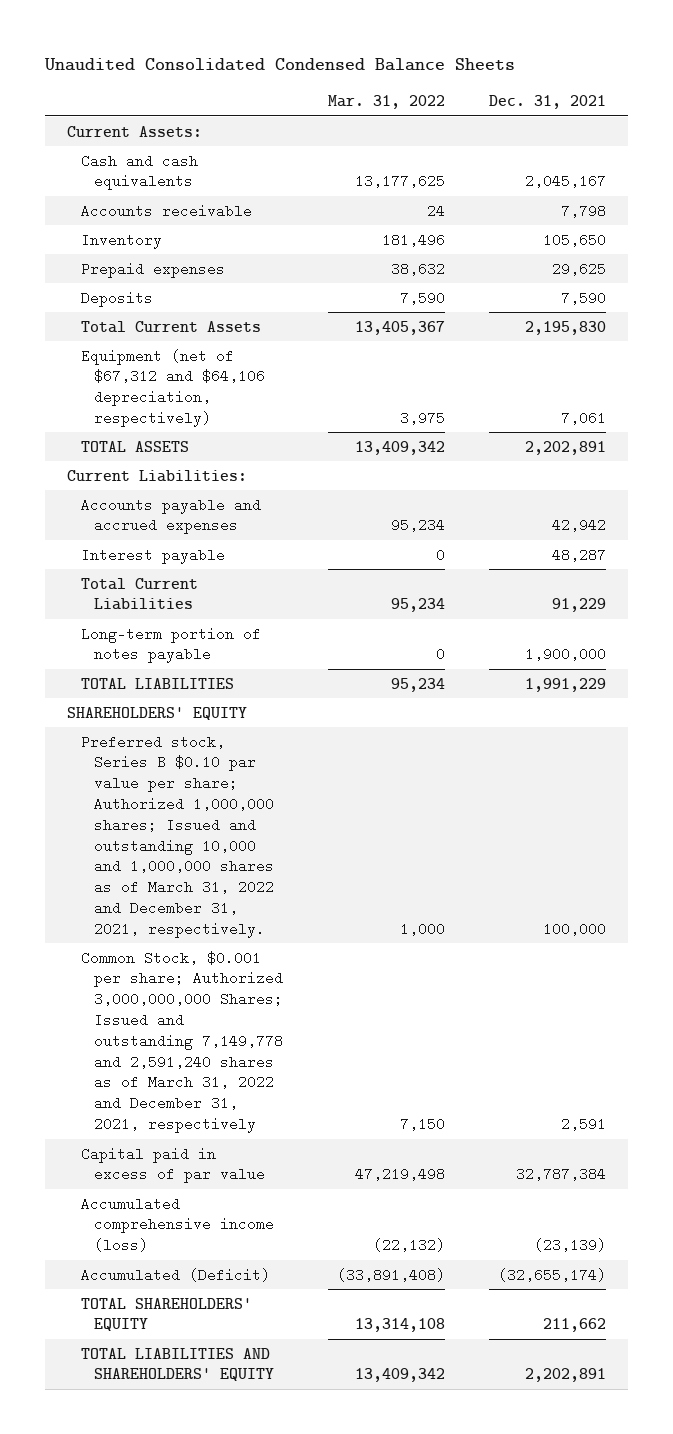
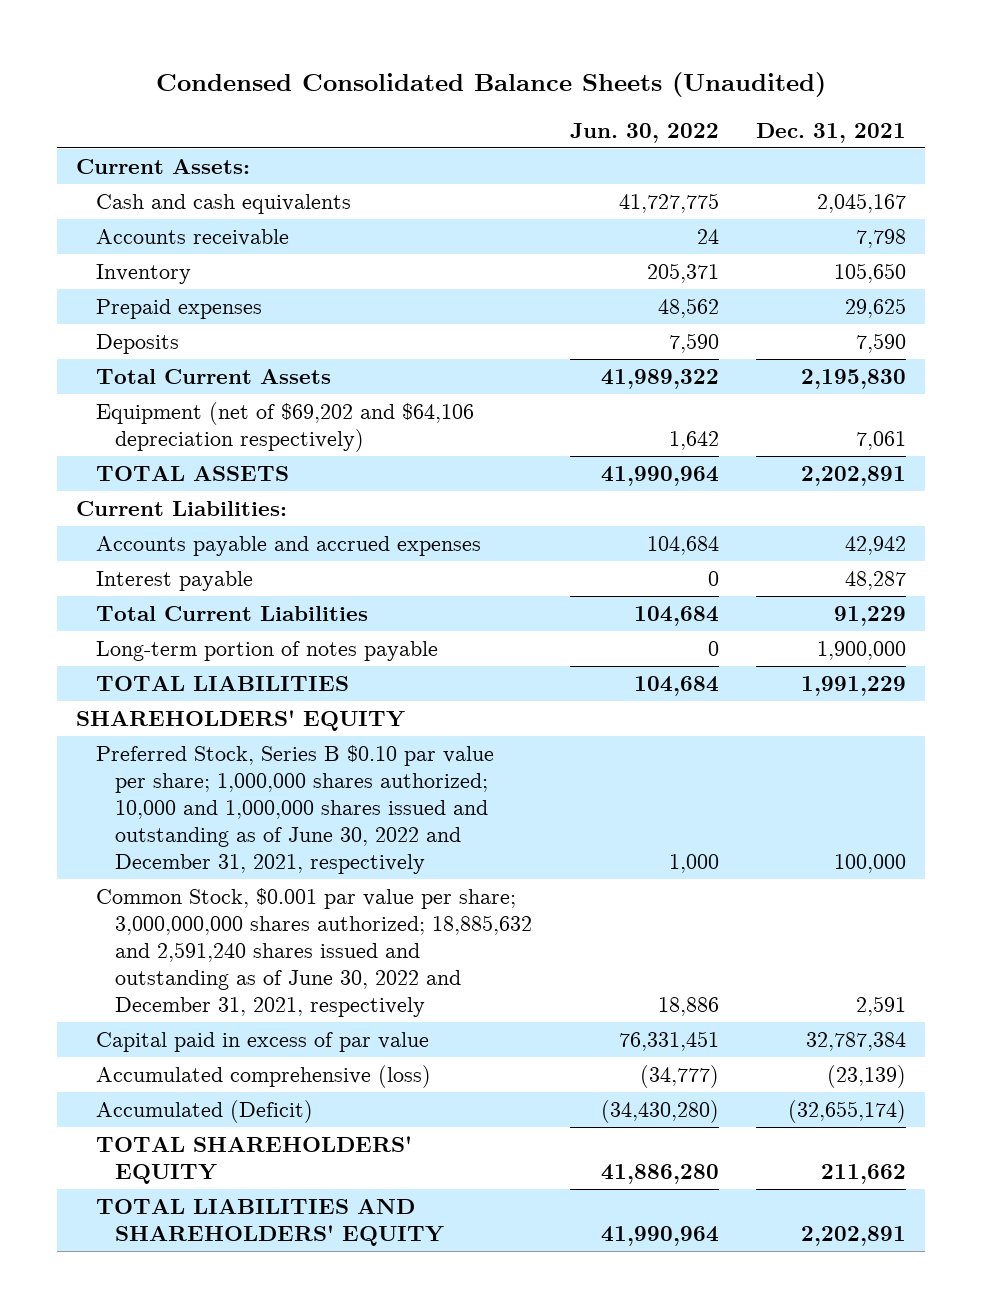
- Unaudited Consolidated Condensed Balance Sheets
+ Condensed Consolidated Balance Sheets (Unaudited)
- | Mar. 31, 2022 | Dec. 31, 2021
+ | Jun. 30, 2022 | Dec. 31, 2021
- Equipment (net of $67,312 and $64,106 depreciation, respectively) | 3,975 | 7,061
+ Equipment (net of $69,202 and $64,106 depreciation respectively) | 1,642 | 7,061
- Preferred stock, Series B $0.10 par value per share; Authorized 1,000,000 shares; Issued and outstanding 10,000 and 1,000,000 shares as of March 31, 2022 and December 31, 2021, respectively. | 1,000 | 100,000
- Common Stock, $0.001 per share; Authorized 3,000,000,000 Shares; Issued and outstanding 7,149,778 and 2,591,240 shares as of March 31, 2022 and December 31, 2021, respectively | 7,150 | 2,591
+ Preferred Stock, Series B $0.10 par value per share; 1,000,000 shares authorized; 10,000 and 1,000,000 shares issued and outstanding as of June 30, 2022 and December 31, 2021, respectively | 1,000 | 100,000
+ Common Stock, $0.001 par value per share; 3,000,000,000 shares authorized; 18,885,632 and 2,591,240 shares issued and outstanding as of June 30, 2022 and December 31, 2021, respectively | 18,886 | 2,591
- Accumulated comprehensive income (loss) | (22,132) | (23,139)
+ Accumulated comprehensive (loss) | (34,777) | (23,139)

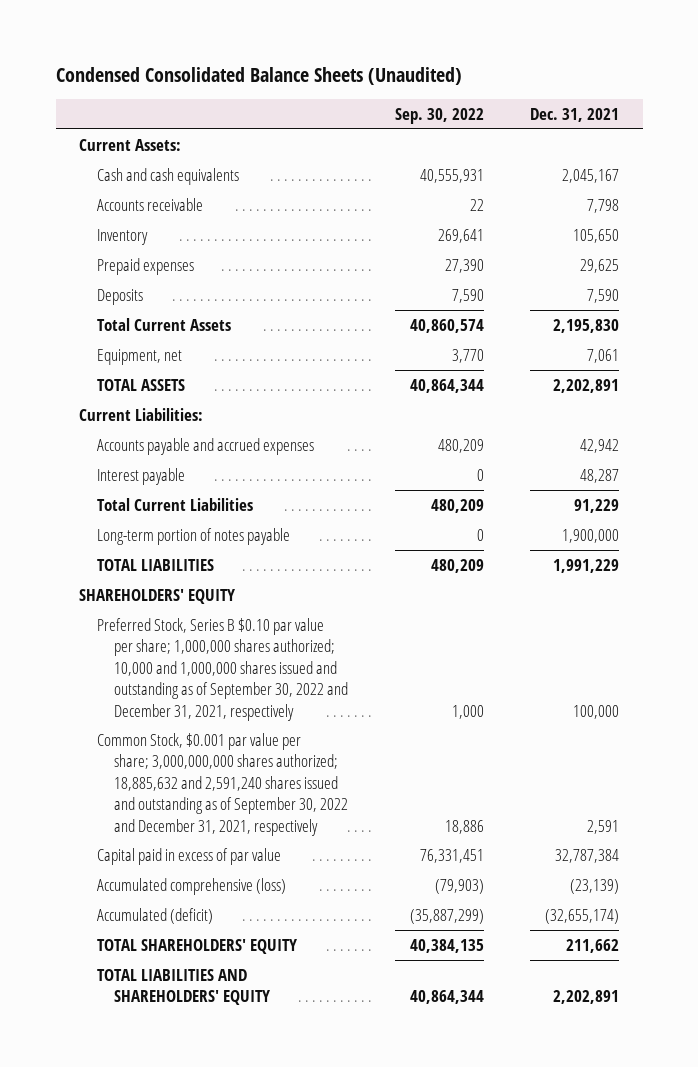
- | Jun. 30, 2022 | Dec. 31, 2021
+ | Sep. 30, 2022 | Dec. 31, 2021
- Equipment (net of $69,202 and $64,106 depreciation respectively) | 1,642 | 7,061
+ Equipment, net | 3,770 | 7,061
- Preferred Stock, Series B $0.10 par value per share; 1,000,000 shares authorized; 10,000 and 1,000,000 shares issued and outstanding as of June 30, 2022 and December 31, 2021, respectively | 1,000 | 100,000
- Common Stock, $0.001 par value per share; 3,000,000,000 shares authorized; 18,885,632 and 2,591,240 shares issued and outstanding as of June 30, 2022 and December 31, 2021, respectively | 18,886 | 2,591
+ Preferred Stock, Series B $0.10 par value per share; 1,000,000 shares authorized; 10,000 and 1,000,000 shares issued and outstanding as of September 30, 2022 and December 31, 2021, respectively | 1,000 | 100,000
+ Common Stock, $0.001 par value per share; 3,000,000,000 shares authorized; 18,885,632 and 2,591,240 shares issued and outstanding as of September 30, 2022 and December 31, 2021, respectively | 18,886 | 2,591
- Accumulated (Deficit) | (34,430,280) | (32,655,174)
+ Accumulated (deficit) | (35,887,299) | (32,655,174)

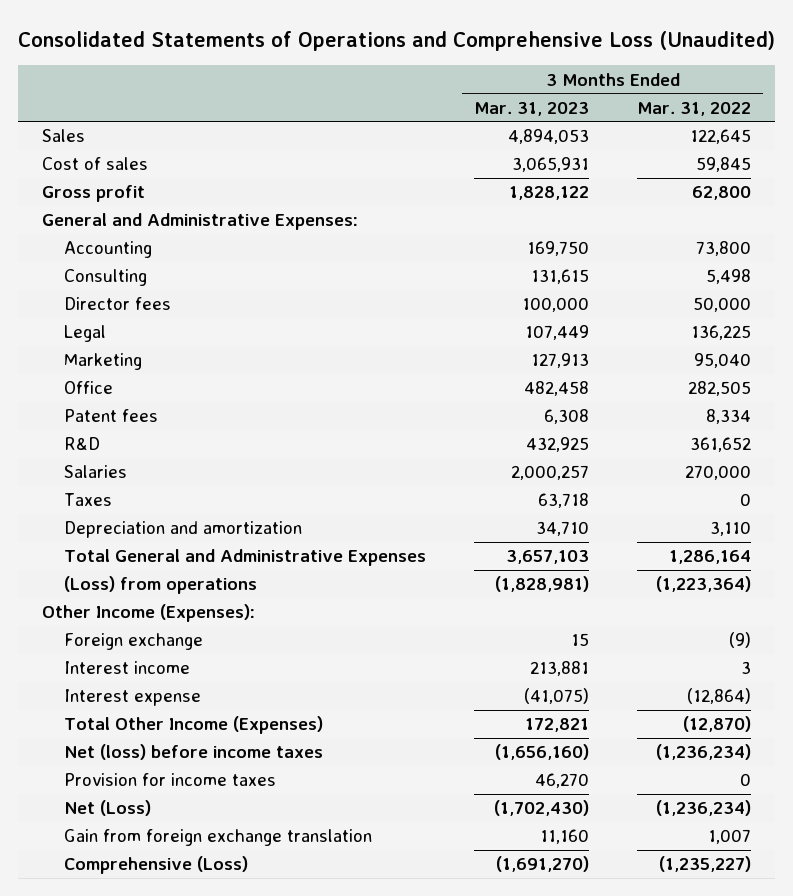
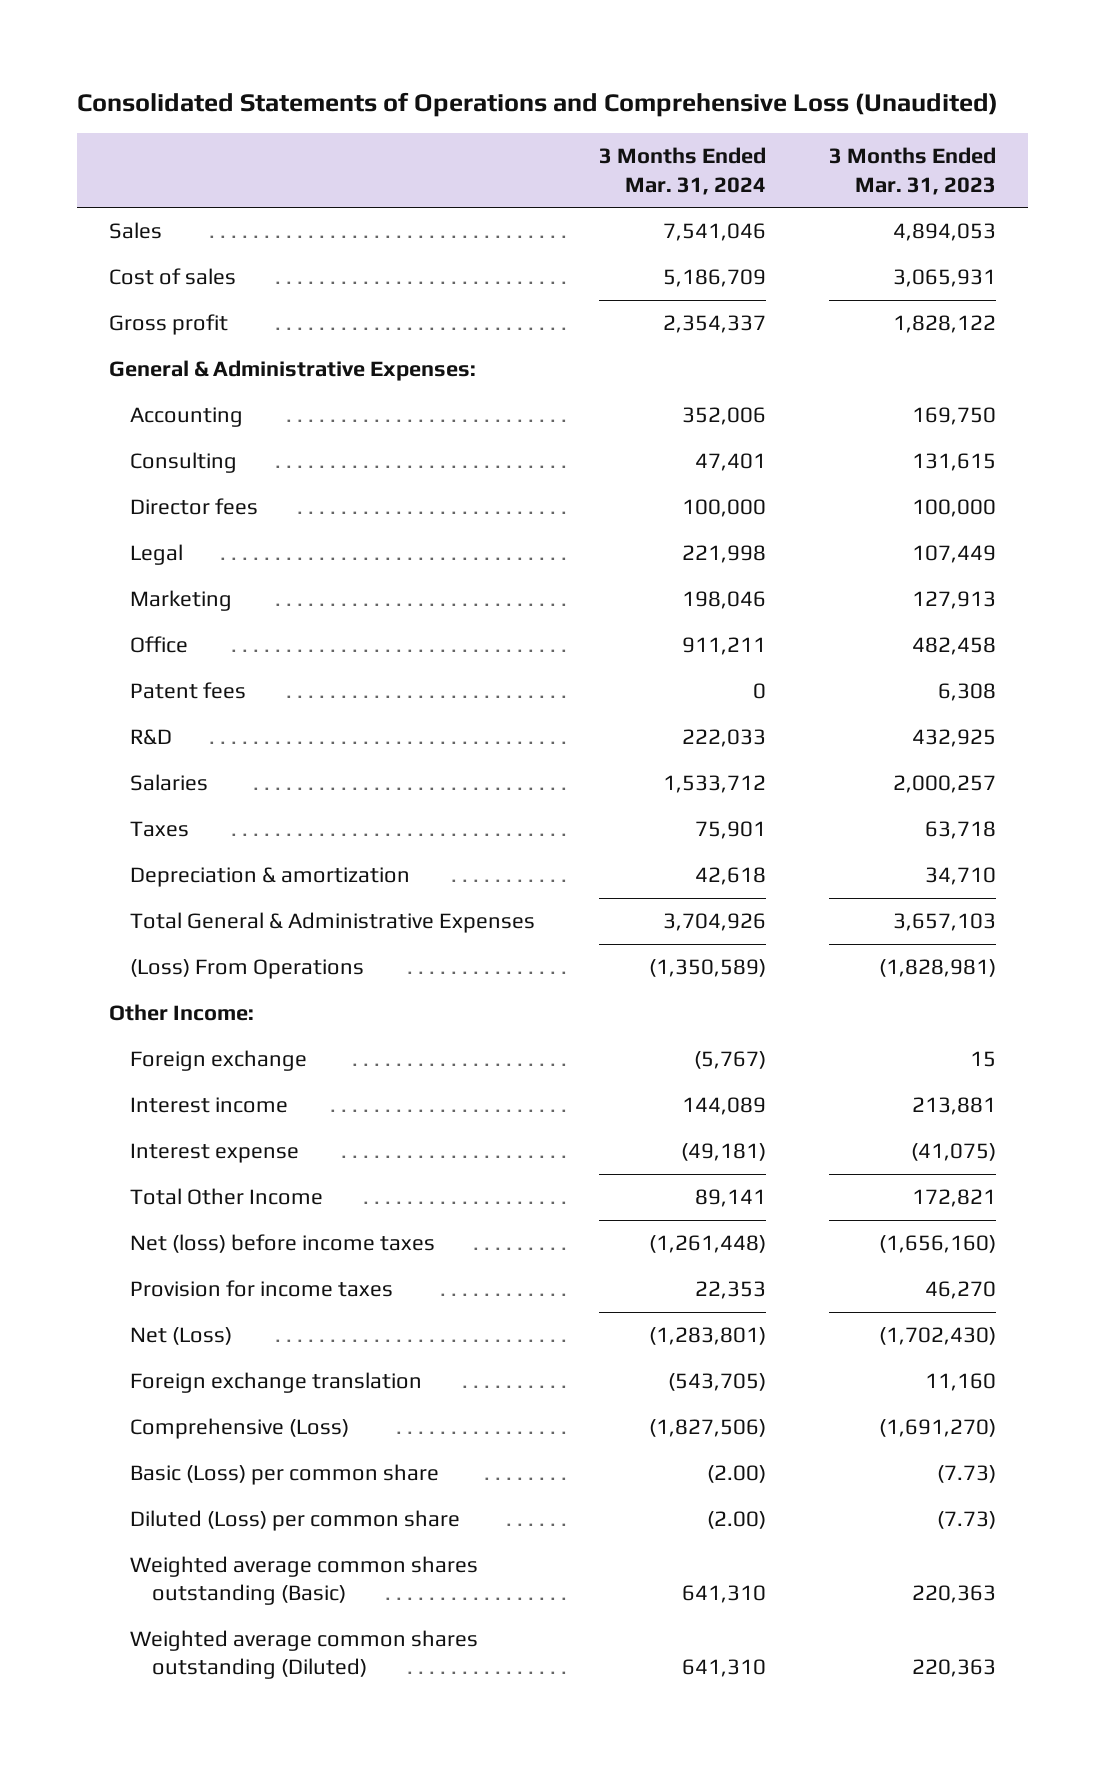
- | 3 Months Ended Mar. 31, 2023 | 3 Months Ended Mar. 31, 2022
+ | 3 Months Ended Mar. 31, 2024 | 3 Months Ended Mar. 31, 2023
- General and Administrative Expenses:
+ General & Administrative Expenses:
- Depreciation and amortization | 34,710 | 3,110
- Total General and Administrative Expenses | 3,657,103 | 1,286,164
- (Loss) from operations | (1,828,981) | (1,223,364)
- Other Income (Expenses):
+ Depreciation & amortization | 42,618 | 34,710
+ Total General & Administrative Expenses | 3,704,926 | 3,657,103
+ (Loss) From Operations | (1,350,589) | (1,828,981)
+ Other Income:
- Total Other Income (Expenses) | 172,821 | (12,870)
+ Total Other Income | 89,141 | 172,821
- Gain from foreign exchange translation | 11,160 | 1,007
+ Foreign exchange translation | (543,705) | 11,160
+ Basic (Loss) per common share | (2.00) | (7.73)
+ Diluted (Loss) per common share | (2.00) | (7.73)
+ Weighted average common shares outstanding (Basic) | 641,310 | 220,363
+ Weighted average common shares outstanding (Diluted) | 641,310 | 220,363

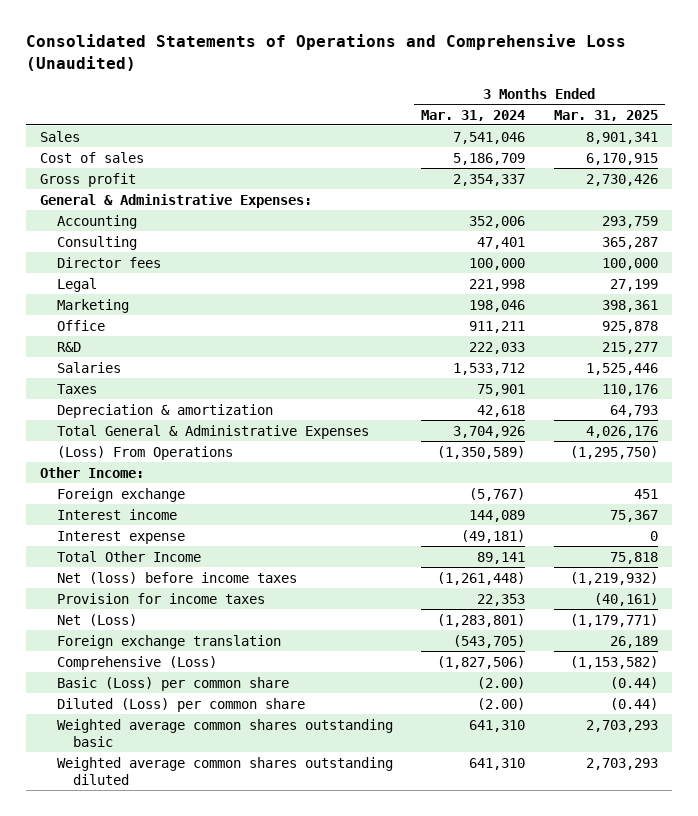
- | 3 Months Ended Mar. 31, 2024 | 3 Months Ended Mar. 31, 2023
+ | 3 Months Ended Mar. 31, 2024 | 3 Months Ended Mar. 31, 2025
- Patent fees | 0 | 6,308
- Weighted average common shares outstanding (Basic) | 641,310 | 220,363
- Weighted average common shares outstanding (Diluted) | 641,310 | 220,363
+ Weighted average common shares outstanding basic | 641,310 | 2,703,293
+ Weighted average common shares outstanding diluted | 641,310 | 2,703,293

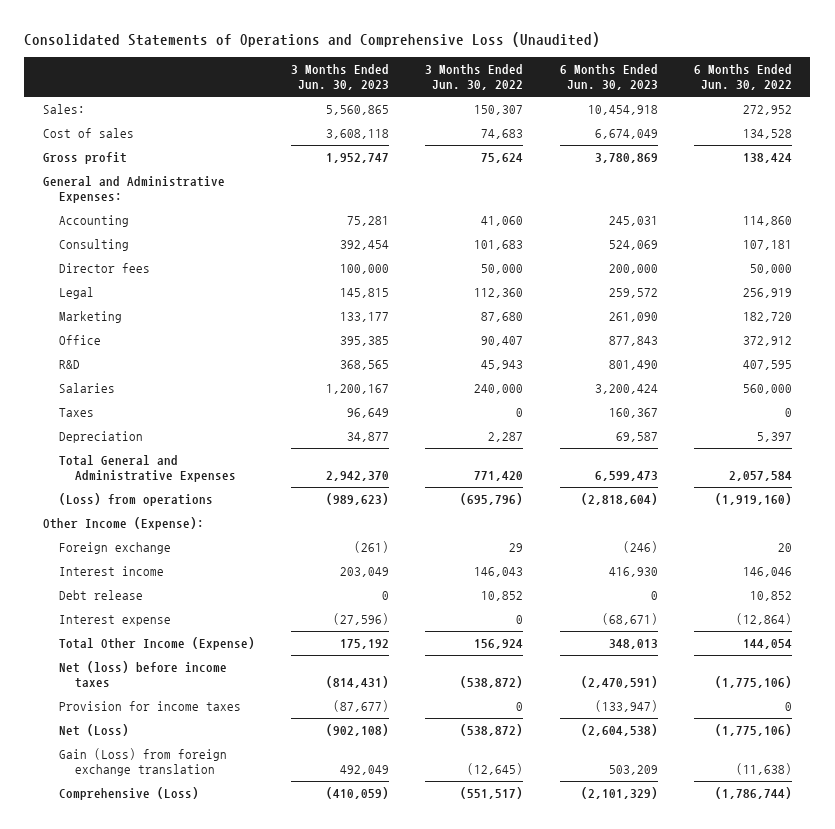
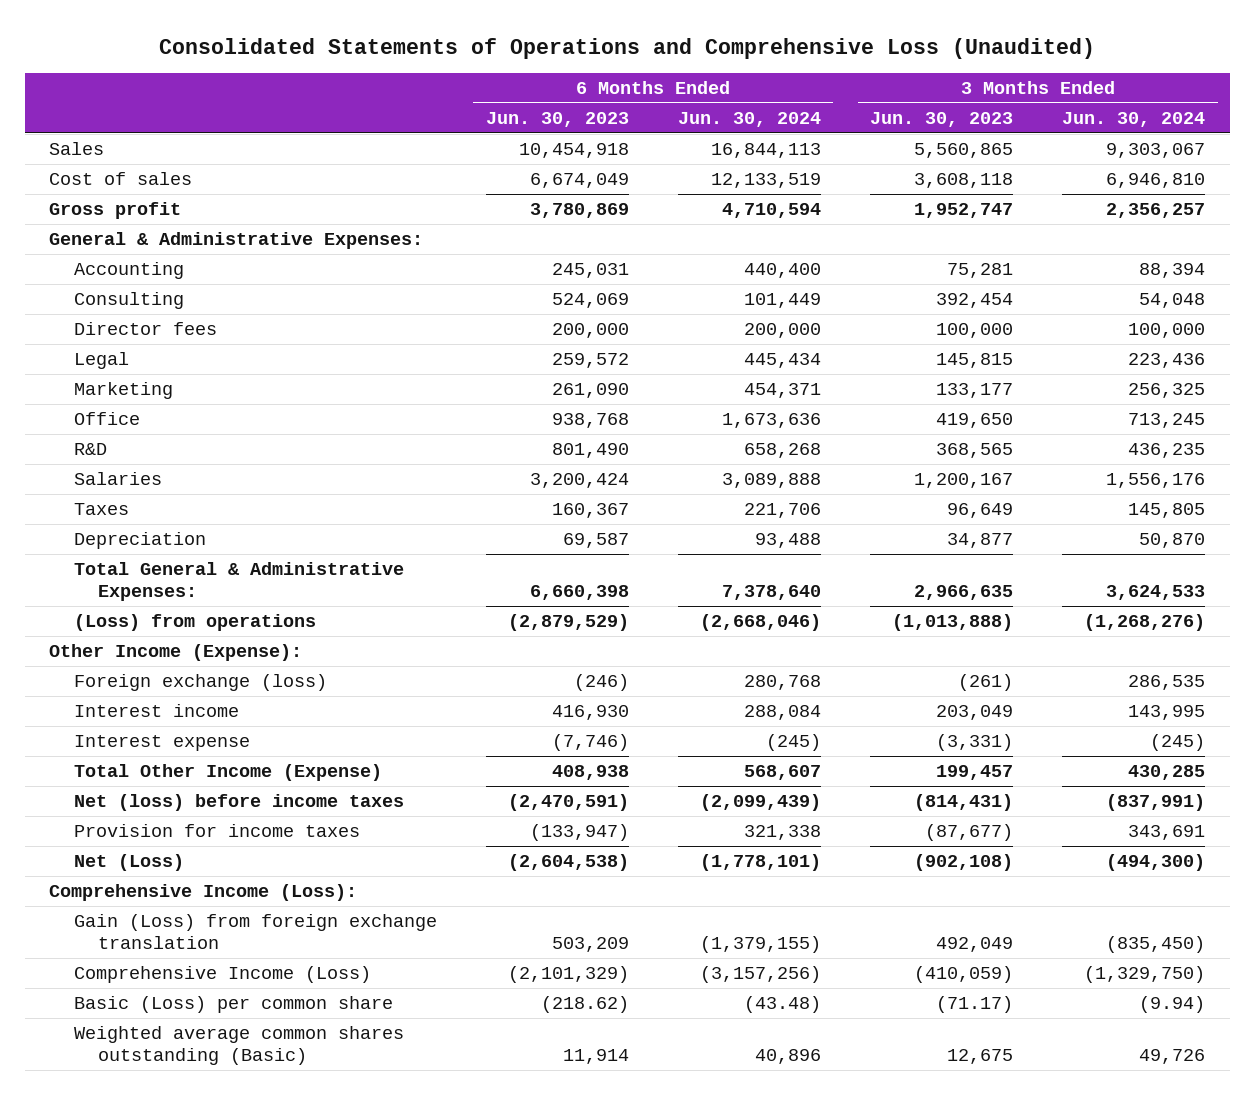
- | 3 Months Ended Jun. 30, 2023 | 3 Months Ended Jun. 30, 2022 | 6 Months Ended Jun. 30, 2023 | 6 Months Ended Jun. 30, 2022
+ | 6 Months Ended Jun. 30, 2023 | 6 Months Ended Jun. 30, 2024 | 3 Months Ended Jun. 30, 2023 | 3 Months Ended Jun. 30, 2024
- Sales: | 5,560,865 | 150,307 | 10,454,918 | 272,952
+ Sales | 10,454,918 | 16,844,113 | 5,560,865 | 9,303,067
- General and Administrative Expenses:
+ General & Administrative Expenses:
- Office | 395,385 | 90,407 | 877,843 | 372,912
+ Office | 938,768 | 1,673,636 | 419,650 | 713,245
- Total General and Administrative Expenses | 2,942,370 | 771,420 | 6,599,473 | 2,057,584
- (Loss) from operations | (989,623) | (695,796) | (2,818,604) | (1,919,160)
+ Total General & Administrative Expenses: | 6,660,398 | 7,378,640 | 2,966,635 | 3,624,533
+ (Loss) from operations | (2,879,529) | (2,668,046) | (1,013,888) | (1,268,276)
- Foreign exchange | (261) | 29 | (246) | 20
+ Foreign exchange (loss) | (246) | 280,768 | (261) | 286,535
- Debt release | 0 | 10,852 | 0 | 10,852
- Interest expense | (27,596) | 0 | (68,671) | (12,864)
- Total Other Income (Expense) | 175,192 | 156,924 | 348,013 | 144,054
+ Interest expense | (7,746) | (245) | (3,331) | (245)
+ Total Other Income (Expense) | 408,938 | 568,607 | 199,457 | 430,285
+ Comprehensive Income (Loss):
- Comprehensive (Loss) | (410,059) | (551,517) | (2,101,329) | (1,786,744)
+ Comprehensive Income (Loss) | (2,101,329) | (3,157,256) | (410,059) | (1,329,750)
+ Basic (Loss) per common share | (218.62) | (43.48) | (71.17) | (9.94)
+ Weighted average common shares outstanding (Basic) | 11,914 | 40,896 | 12,675 | 49,726

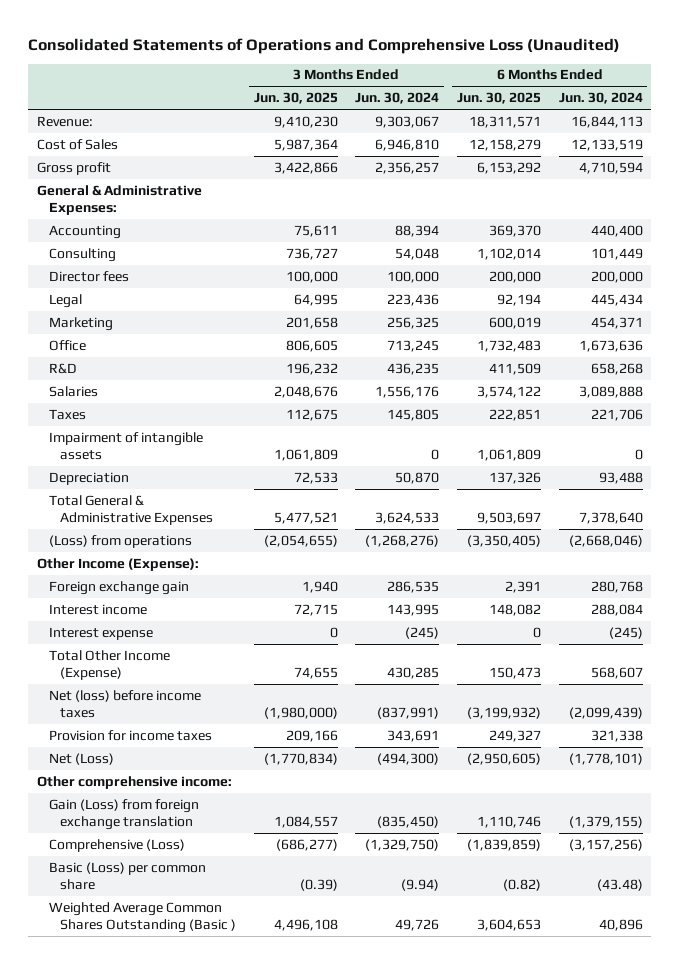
- | 6 Months Ended Jun. 30, 2023 | 6 Months Ended Jun. 30, 2024 | 3 Months Ended Jun. 30, 2023 | 3 Months Ended Jun. 30, 2024
+ | 3 Months Ended Jun. 30, 2025 | 3 Months Ended Jun. 30, 2024 | 6 Months Ended Jun. 30, 2025 | 6 Months Ended Jun. 30, 2024
- Sales | 10,454,918 | 16,844,113 | 5,560,865 | 9,303,067
- Cost of sales | 6,674,049 | 12,133,519 | 3,608,118 | 6,946,810
+ Revenue: | 9,410,230 | 9,303,067 | 18,311,571 | 16,844,113
+ Cost of Sales | 5,987,364 | 6,946,810 | 12,158,279 | 12,133,519
+ Impairment of intangible assets | 1,061,809 | 0 | 1,061,809 | 0
- Total General & Administrative Expenses: | 6,660,398 | 7,378,640 | 2,966,635 | 3,624,533
+ Total General & Administrative Expenses | 5,477,521 | 3,624,533 | 9,503,697 | 7,378,640
- Foreign exchange (loss) | (246) | 280,768 | (261) | 286,535
+ Foreign exchange gain | 1,940 | 286,535 | 2,391 | 280,768
- Comprehensive Income (Loss):
+ Other comprehensive income:
- Comprehensive Income (Loss) | (2,101,329) | (3,157,256) | (410,059) | (1,329,750)
+ Comprehensive (Loss) | (686,277) | (1,329,750) | (1,839,859) | (3,157,256)
- Weighted average common shares outstanding (Basic) | 11,914 | 40,896 | 12,675 | 49,726
+ Weighted Average Common Shares Outstanding (Basic ) | 4,496,108 | 49,726 | 3,604,653 | 40,896

